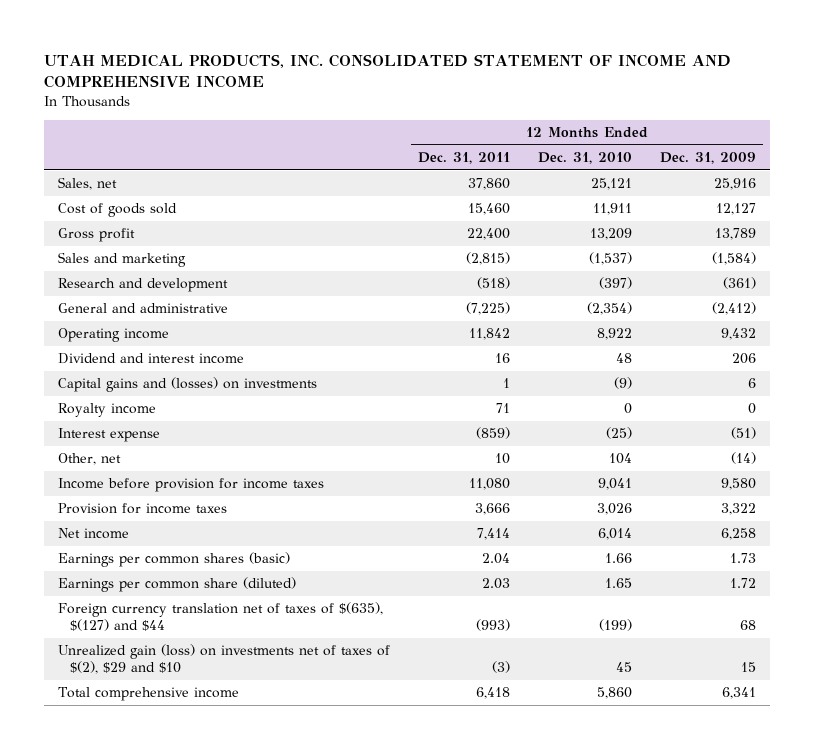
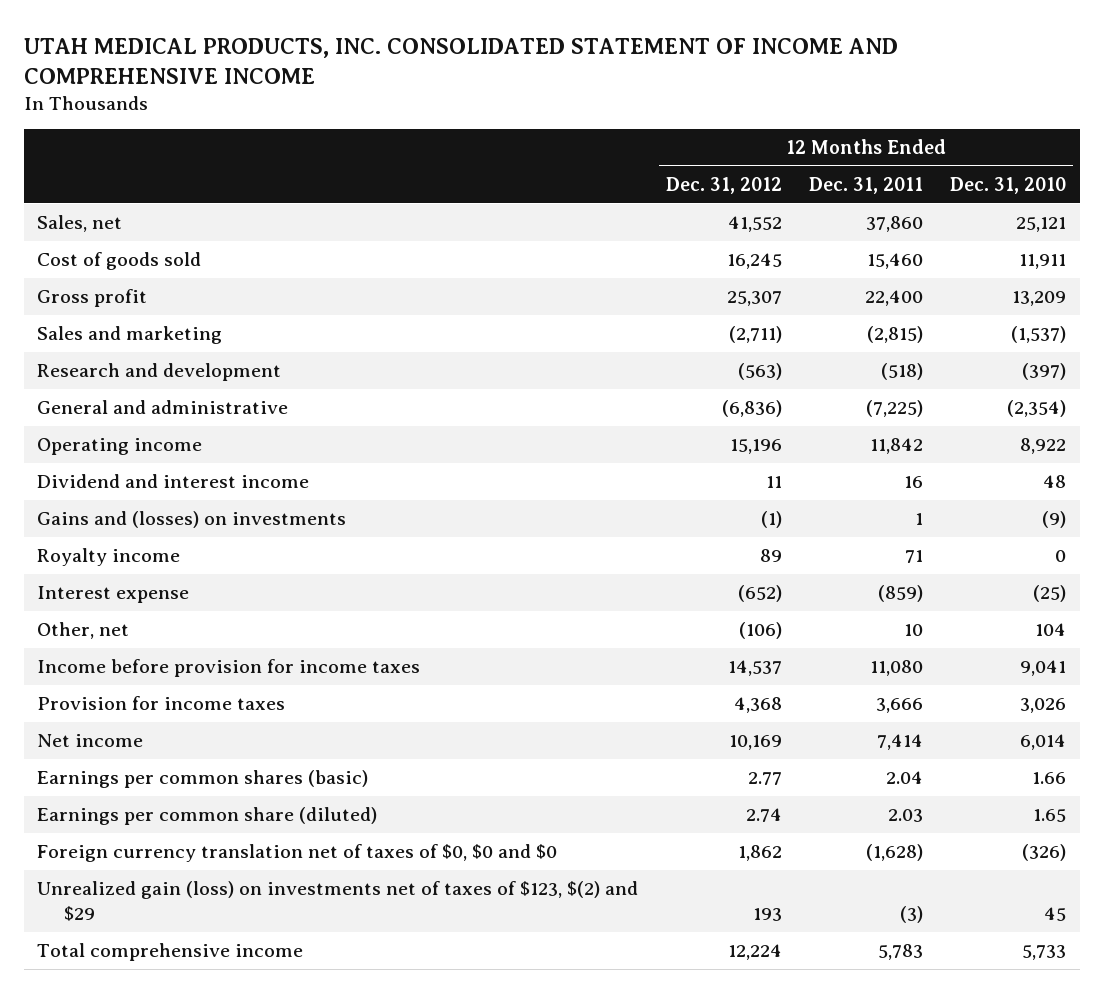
- | 12 Months Ended Dec. 31, 2011 | 12 Months Ended Dec. 31, 2010 | 12 Months Ended Dec. 31, 2009
+ | 12 Months Ended Dec. 31, 2012 | 12 Months Ended Dec. 31, 2011 | 12 Months Ended Dec. 31, 2010
- Capital gains and (losses) on investments | 1 | (9) | 6
+ Gains and (losses) on investments | (1) | 1 | (9)
- Foreign currency translation net of taxes of $(635), $(127) and $44 | (993) | (199) | 68
- Unrealized gain (loss) on investments net of taxes of $(2), $29 and $10 | (3) | 45 | 15
- Total comprehensive income | 6,418 | 5,860 | 6,341
+ Foreign currency translation net of taxes of $0, $0 and $0 | 1,862 | (1,628) | (326)
+ Unrealized gain (loss) on investments net of taxes of $123, $(2) and $29 | 193 | (3) | 45
+ Total comprehensive income | 12,224 | 5,783 | 5,733

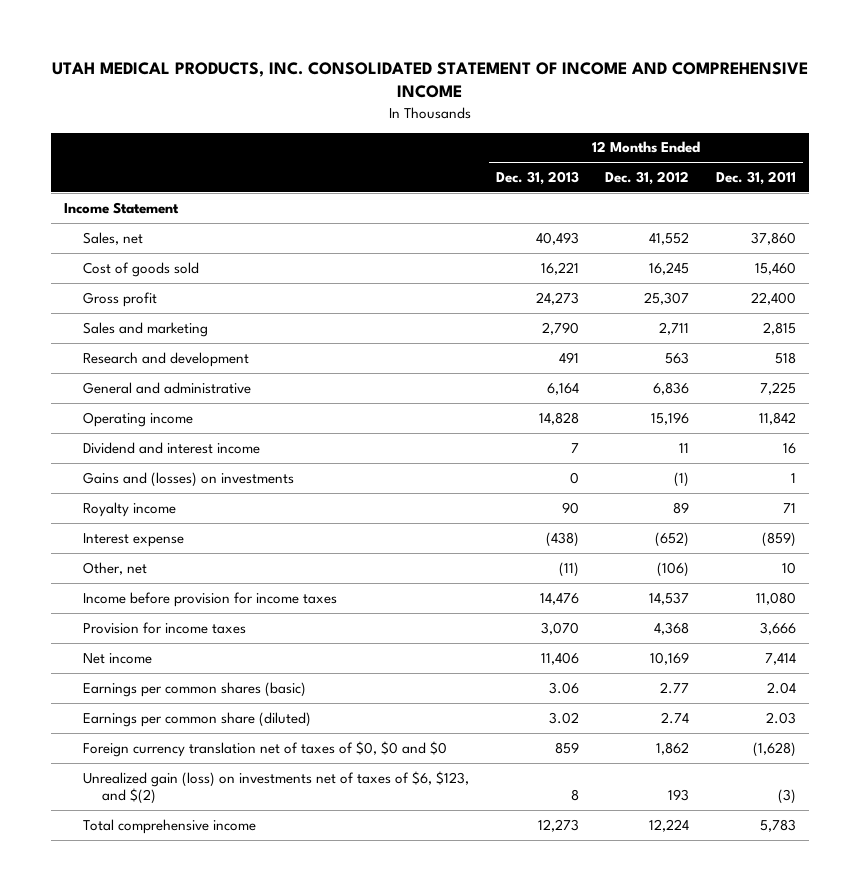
- | 12 Months Ended Dec. 31, 2012 | 12 Months Ended Dec. 31, 2011 | 12 Months Ended Dec. 31, 2010
+ | 12 Months Ended Dec. 31, 2013 | 12 Months Ended Dec. 31, 2012 | 12 Months Ended Dec. 31, 2011
+ Income Statement
- Sales and marketing | (2,711) | (2,815) | (1,537)
- Research and development | (563) | (518) | (397)
- General and administrative | (6,836) | (7,225) | (2,354)
+ Sales and marketing | 2,790 | 2,711 | 2,815
+ Research and development | 491 | 563 | 518
+ General and administrative | 6,164 | 6,836 | 7,225
- Unrealized gain (loss) on investments net of taxes of $123, $(2) and $29 | 193 | (3) | 45
+ Unrealized gain (loss) on investments net of taxes of $6, $123, and $(2) | 8 | 193 | (3)

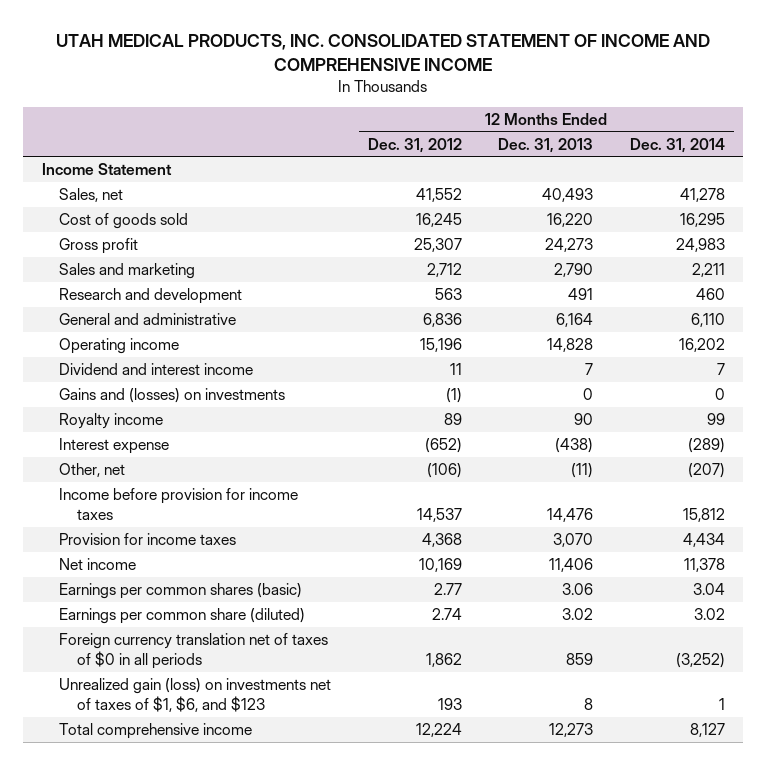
- | 12 Months Ended Dec. 31, 2013 | 12 Months Ended Dec. 31, 2012 | 12 Months Ended Dec. 31, 2011
+ | 12 Months Ended Dec. 31, 2012 | 12 Months Ended Dec. 31, 2013 | 12 Months Ended Dec. 31, 2014
- Cost of goods sold | 16,221 | 16,245 | 15,460
+ Cost of goods sold | 16,245 | 16,220 | 16,295
- Sales and marketing | 2,790 | 2,711 | 2,815
+ Sales and marketing | 2,712 | 2,790 | 2,211
- Foreign currency translation net of taxes of $0, $0 and $0 | 859 | 1,862 | (1,628)
- Unrealized gain (loss) on investments net of taxes of $6, $123, and $(2) | 8 | 193 | (3)
+ Foreign currency translation net of taxes of $0 in all periods | 1,862 | 859 | (3,252)
+ Unrealized gain (loss) on investments net of taxes of $1, $6, and $123 | 193 | 8 | 1

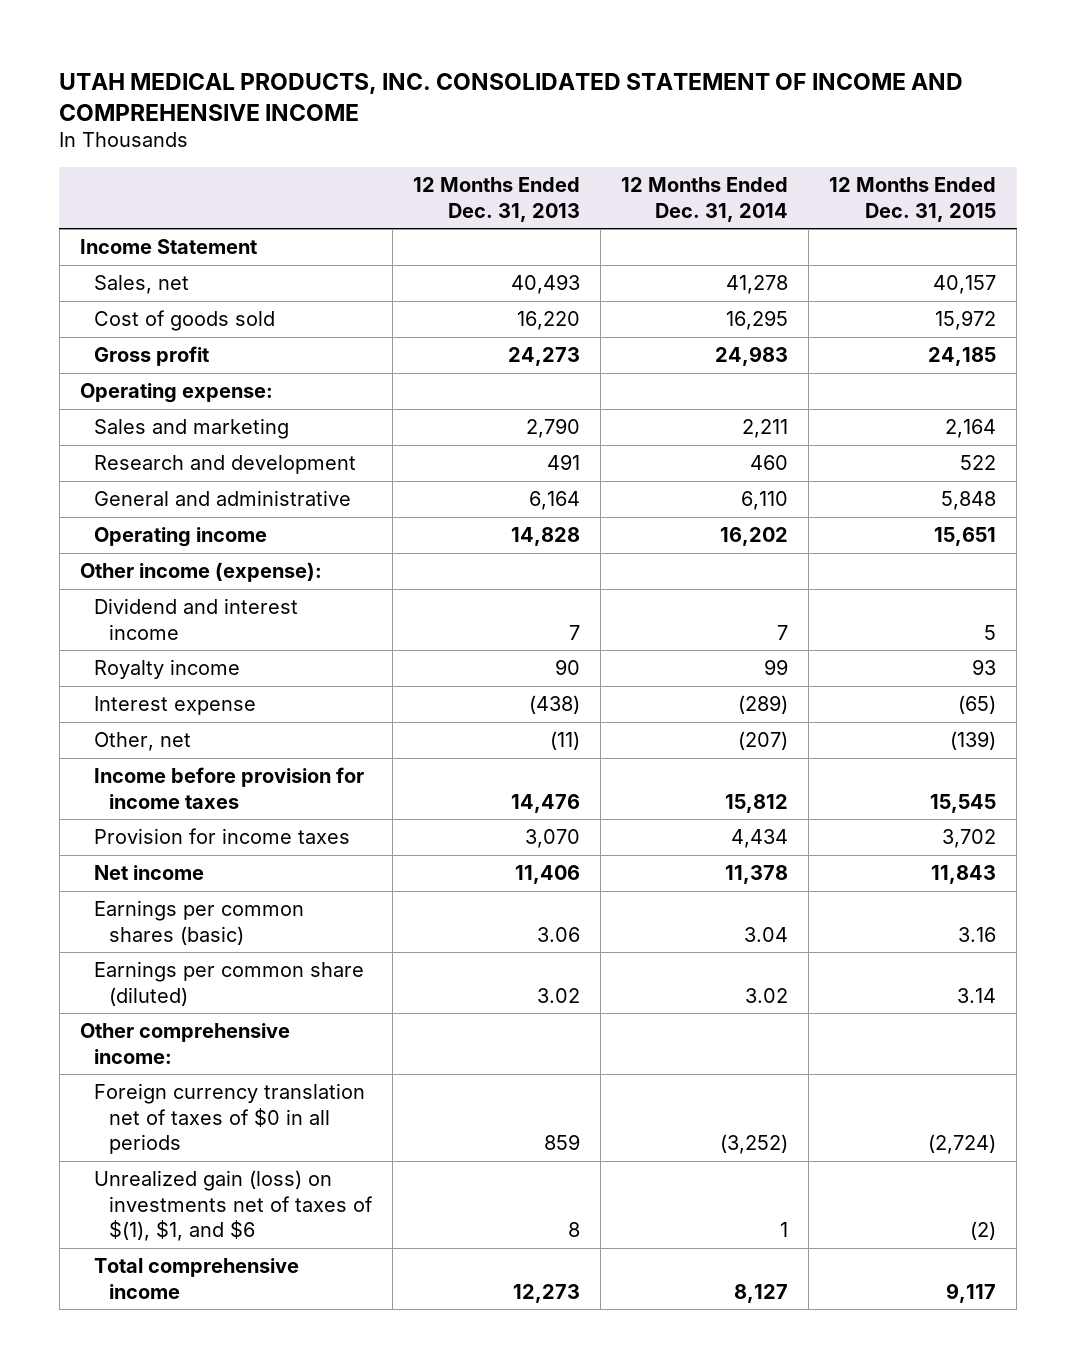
- | 12 Months Ended Dec. 31, 2012 | 12 Months Ended Dec. 31, 2013 | 12 Months Ended Dec. 31, 2014
+ | 12 Months Ended Dec. 31, 2013 | 12 Months Ended Dec. 31, 2014 | 12 Months Ended Dec. 31, 2015
+ Operating expense:
+ Other income (expense):
- Gains and (losses) on investments | (1) | 0 | 0
+ Other comprehensive income:
- Unrealized gain (loss) on investments net of taxes of $1, $6, and $123 | 193 | 8 | 1
+ Unrealized gain (loss) on investments net of taxes of $(1), $1, and $6 | 8 | 1 | (2)

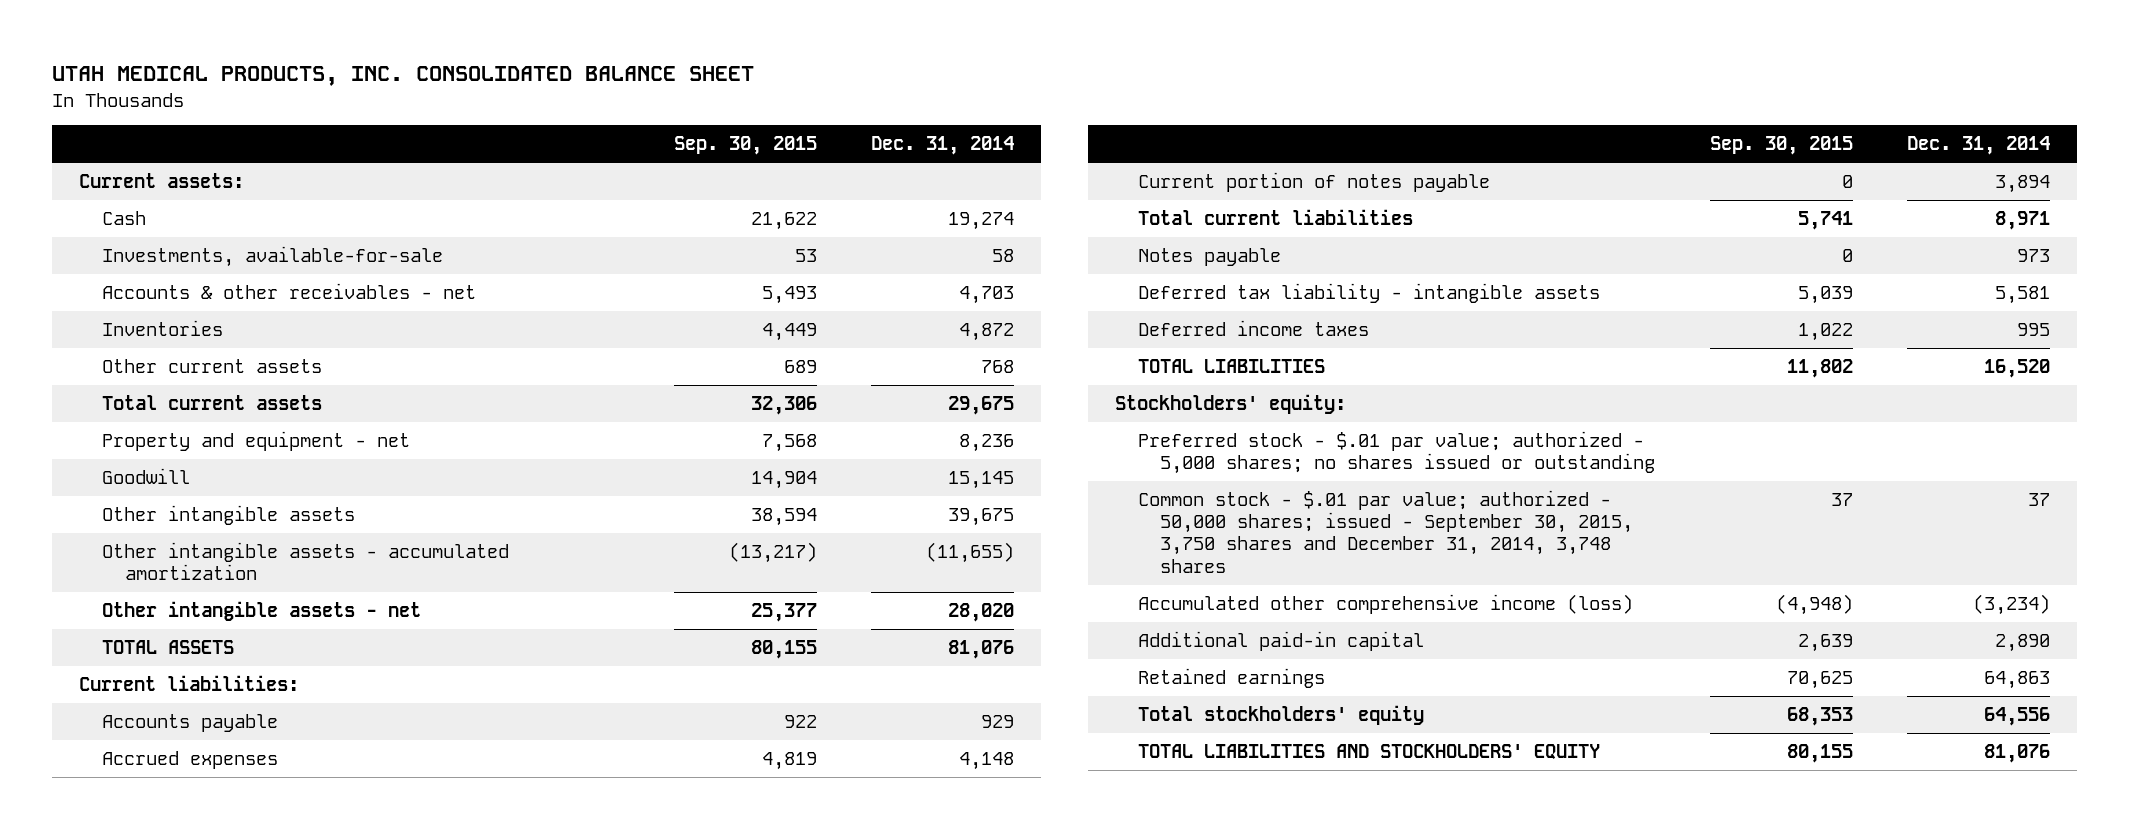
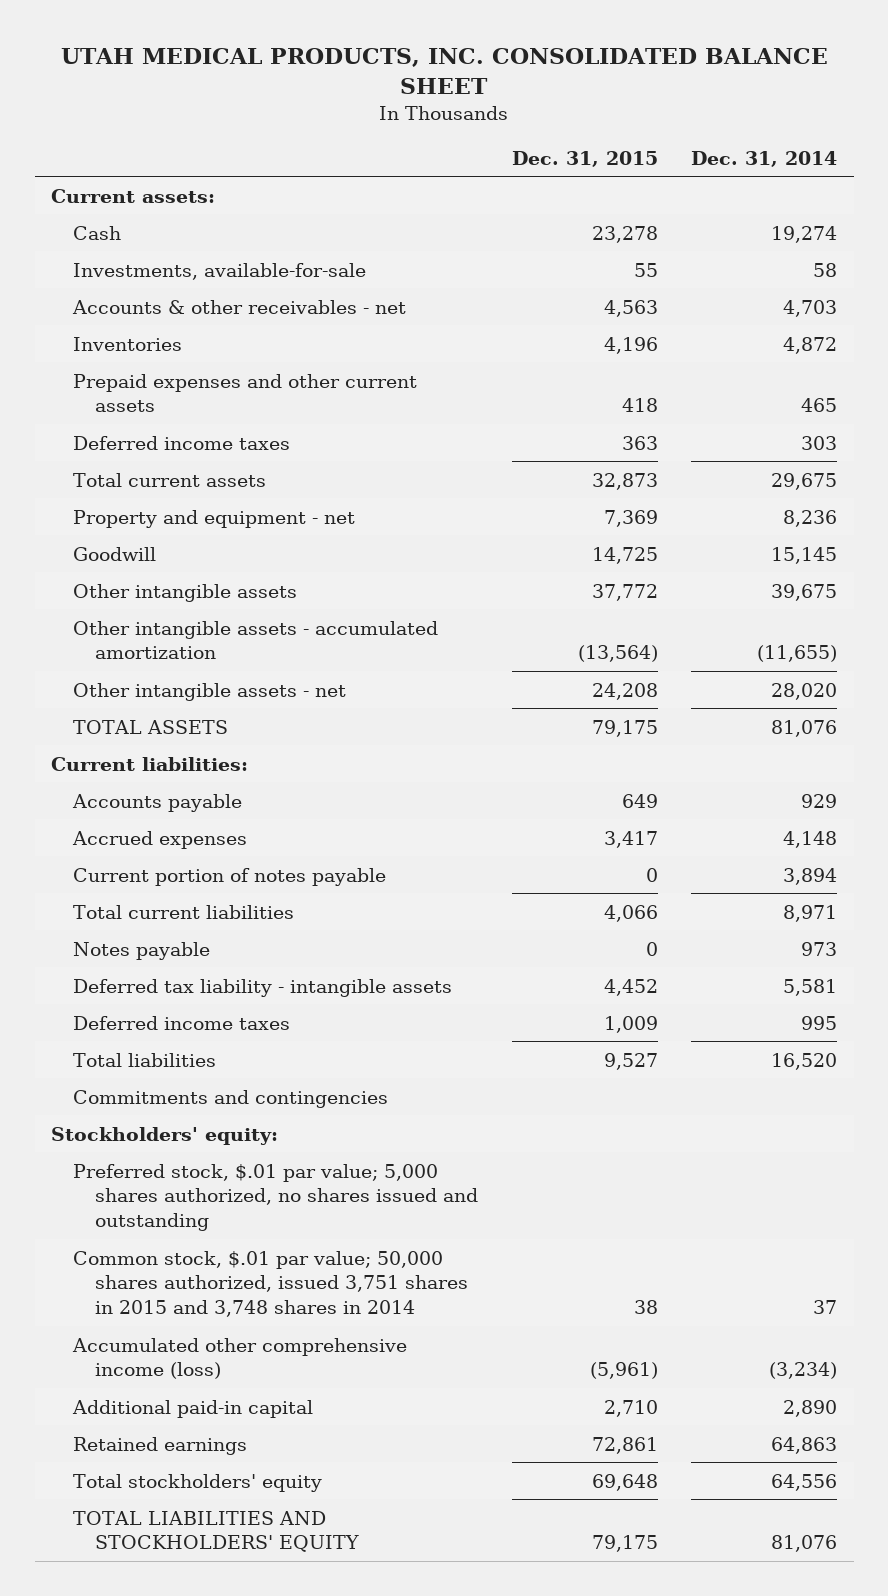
- | Sep. 30, 2015 | Dec. 31, 2014
+ | Dec. 31, 2015 | Dec. 31, 2014
- Other current assets | 689 | 768
+ Prepaid expenses and other current assets | 418 | 465
+ Deferred income taxes | 363 | 303
- TOTAL LIABILITIES | 11,802 | 16,520
+ Total liabilities | 9,527 | 16,520
+ Commitments and contingencies
- Preferred stock - $.01 par value; authorized - 5,000 shares; no shares issued or outstanding
- Common stock - $.01 par value; authorized - 50,000 shares; issued - September 30, 2015, 3,750 shares and December 31, 2014, 3,748 shares | 37 | 37
+ Preferred stock, $.01 par value; 5,000 shares authorized, no shares issued and outstanding
+ Common stock, $.01 par value; 50,000 shares authorized, issued 3,751 shares in 2015 and 3,748 shares in 2014 | 38 | 37

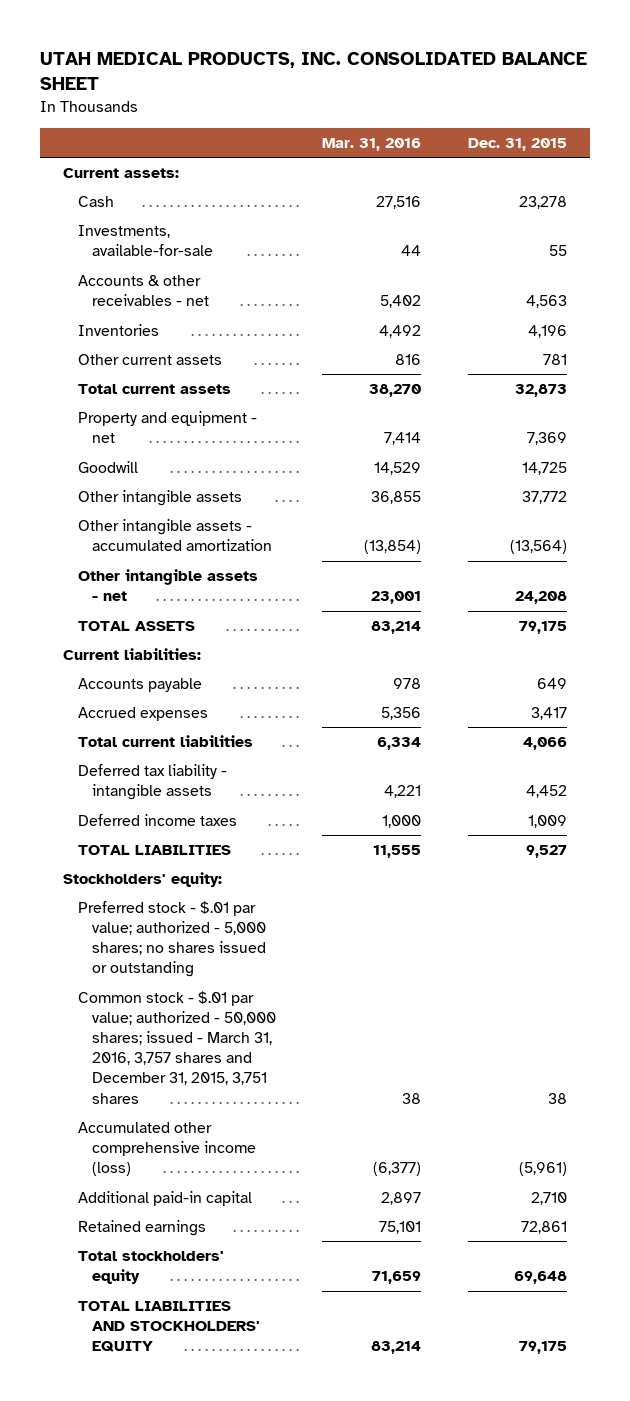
- | Dec. 31, 2015 | Dec. 31, 2014
+ | Mar. 31, 2016 | Dec. 31, 2015
- Prepaid expenses and other current assets | 418 | 465
- Deferred income taxes | 363 | 303
+ Other current assets | 816 | 781
- Current portion of notes payable | 0 | 3,894
- Notes payable | 0 | 973
- Total liabilities | 9,527 | 16,520
- Commitments and contingencies
+ TOTAL LIABILITIES | 11,555 | 9,527
- Preferred stock, $.01 par value; 5,000 shares authorized, no shares issued and outstanding
- Common stock, $.01 par value; 50,000 shares authorized, issued 3,751 shares in 2015 and 3,748 shares in 2014 | 38 | 37
+ Preferred stock - $.01 par value; authorized - 5,000 shares; no shares issued or outstanding
+ Common stock - $.01 par value; authorized - 50,000 shares; issued - March 31, 2016, 3,757 shares and December 31, 2015, 3,751 shares | 38 | 38

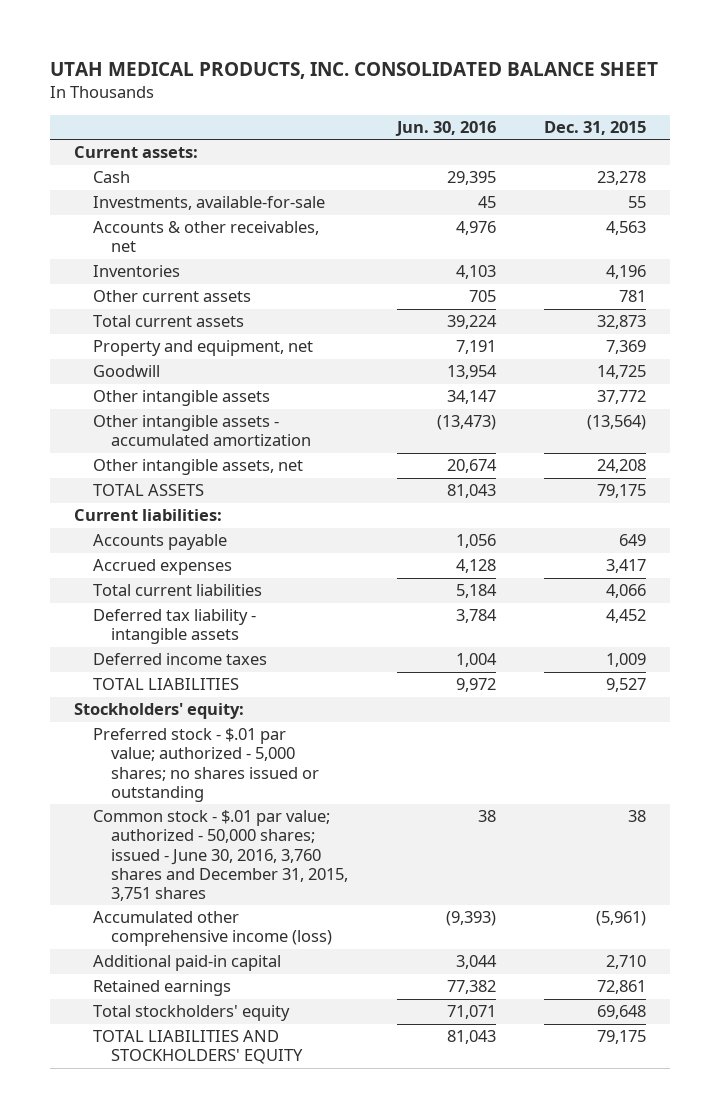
- | Mar. 31, 2016 | Dec. 31, 2015
+ | Jun. 30, 2016 | Dec. 31, 2015
- Accounts & other receivables - net | 5,402 | 4,563
+ Accounts & other receivables, net | 4,976 | 4,563
- Property and equipment - net | 7,414 | 7,369
+ Property and equipment, net | 7,191 | 7,369
- Other intangible assets - net | 23,001 | 24,208
+ Other intangible assets, net | 20,674 | 24,208
- Common stock - $.01 par value; authorized - 50,000 shares; issued - March 31, 2016, 3,757 shares and December 31, 2015, 3,751 shares | 38 | 38
+ Common stock - $.01 par value; authorized - 50,000 shares; issued - June 30, 2016, 3,760 shares and December 31, 2015, 3,751 shares | 38 | 38

